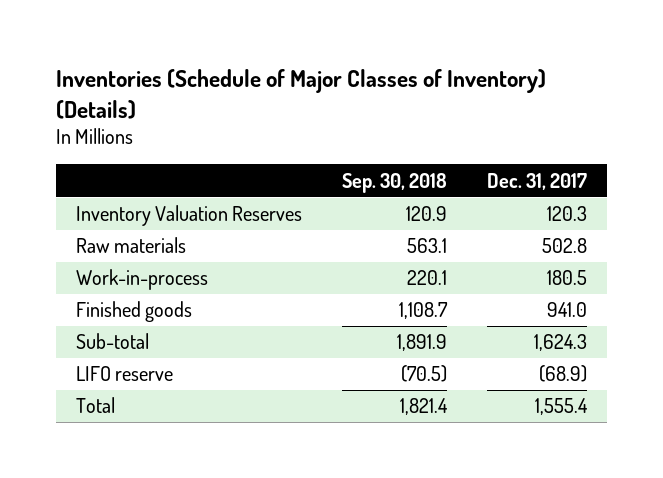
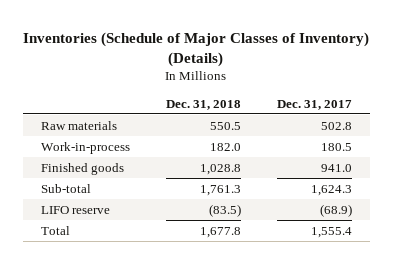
- | Sep. 30, 2018 | Dec. 31, 2017
+ | Dec. 31, 2018 | Dec. 31, 2017
- Inventory Valuation Reserves | 120.9 | 120.3

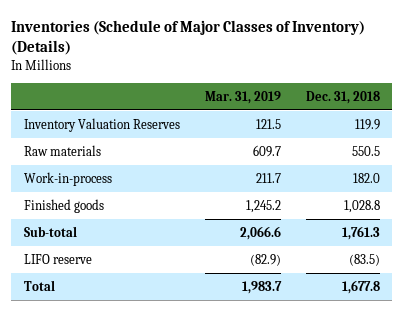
- | Dec. 31, 2018 | Dec. 31, 2017
+ | Mar. 31, 2019 | Dec. 31, 2018
+ Inventory Valuation Reserves | 121.5 | 119.9

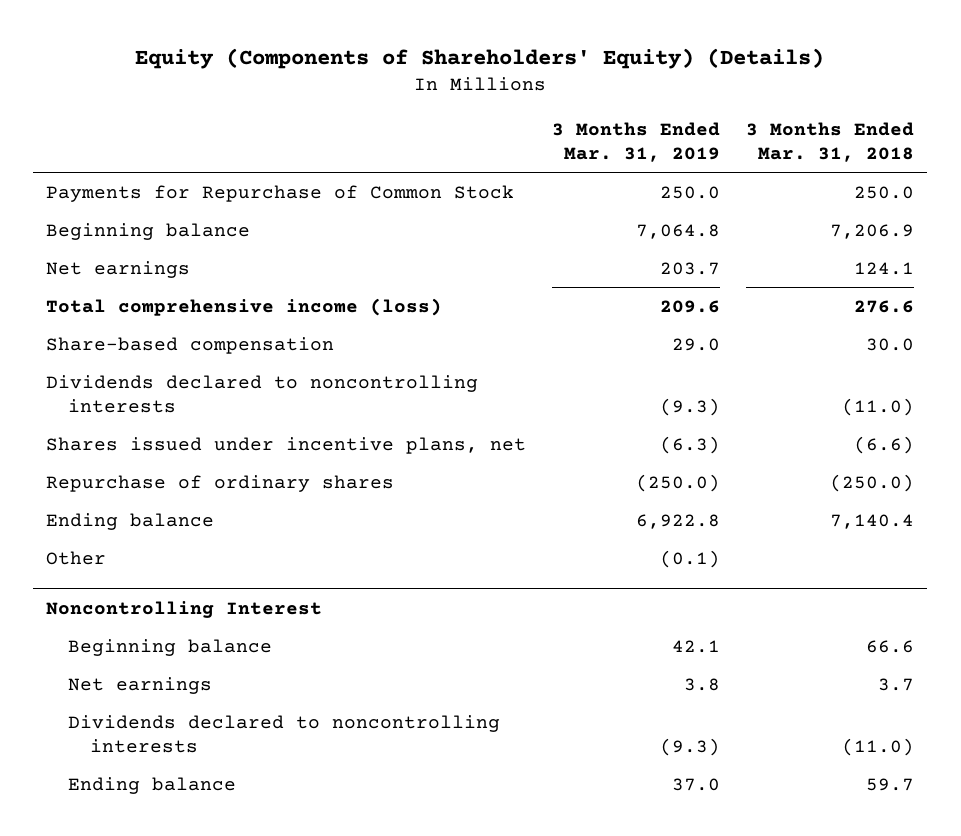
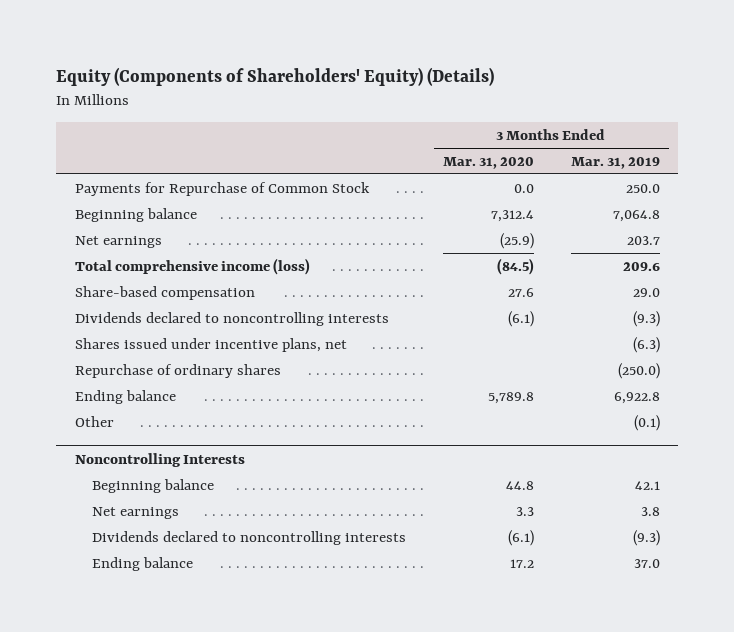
- | 3 Months Ended Mar. 31, 2019 | 3 Months Ended Mar. 31, 2018
+ | 3 Months Ended Mar. 31, 2020 | 3 Months Ended Mar. 31, 2019
- Noncontrolling Interest
+ Noncontrolling Interests

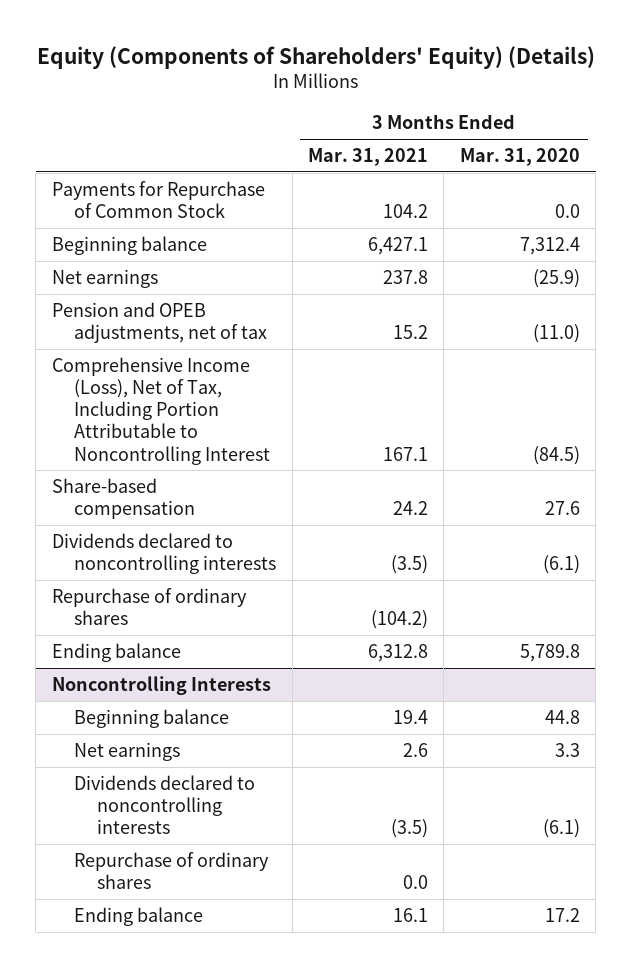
- | 3 Months Ended Mar. 31, 2020 | 3 Months Ended Mar. 31, 2019
+ | 3 Months Ended Mar. 31, 2021 | 3 Months Ended Mar. 31, 2020
- Total comprehensive income (loss) | (84.5) | 209.6
+ Pension and OPEB adjustments, net of tax | 15.2 | (11.0)
+ Comprehensive Income (Loss), Net of Tax, Including Portion Attributable to Noncontrolling Interest | 167.1 | (84.5)
- Shares issued under incentive plans, net | | (6.3)
- Other | | (0.1)
@ Noncontrolling Interests
+ Repurchase of ordinary shares | 0.0 |

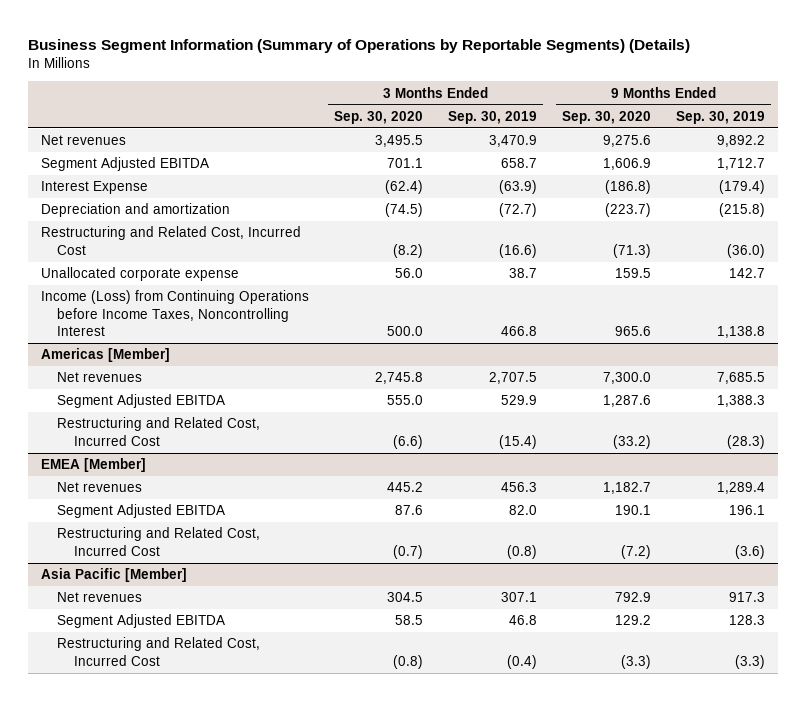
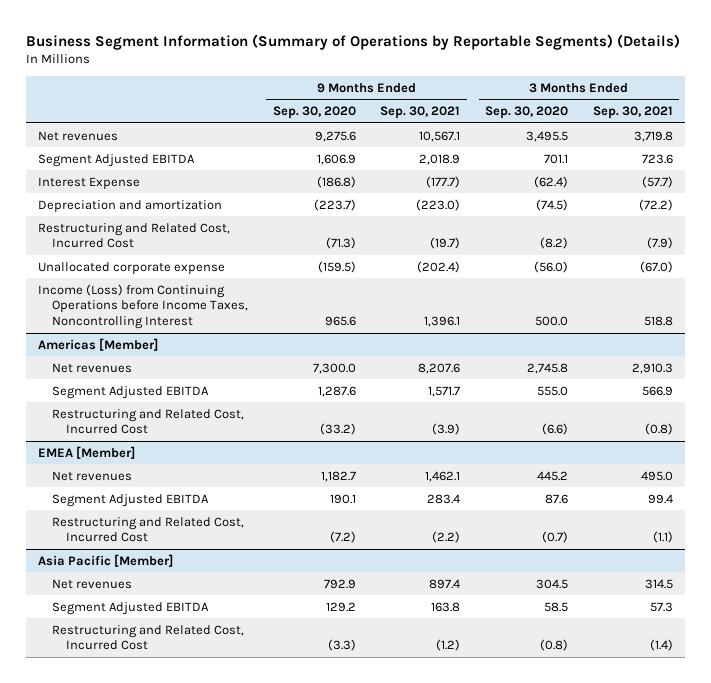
- | 3 Months Ended Sep. 30, 2020 | 3 Months Ended Sep. 30, 2019 | 9 Months Ended Sep. 30, 2020 | 9 Months Ended Sep. 30, 2019
+ | 9 Months Ended Sep. 30, 2020 | 9 Months Ended Sep. 30, 2021 | 3 Months Ended Sep. 30, 2020 | 3 Months Ended Sep. 30, 2021
- Unallocated corporate expense | 56.0 | 38.7 | 159.5 | 142.7
+ Unallocated corporate expense | (159.5) | (202.4) | (56.0) | (67.0)

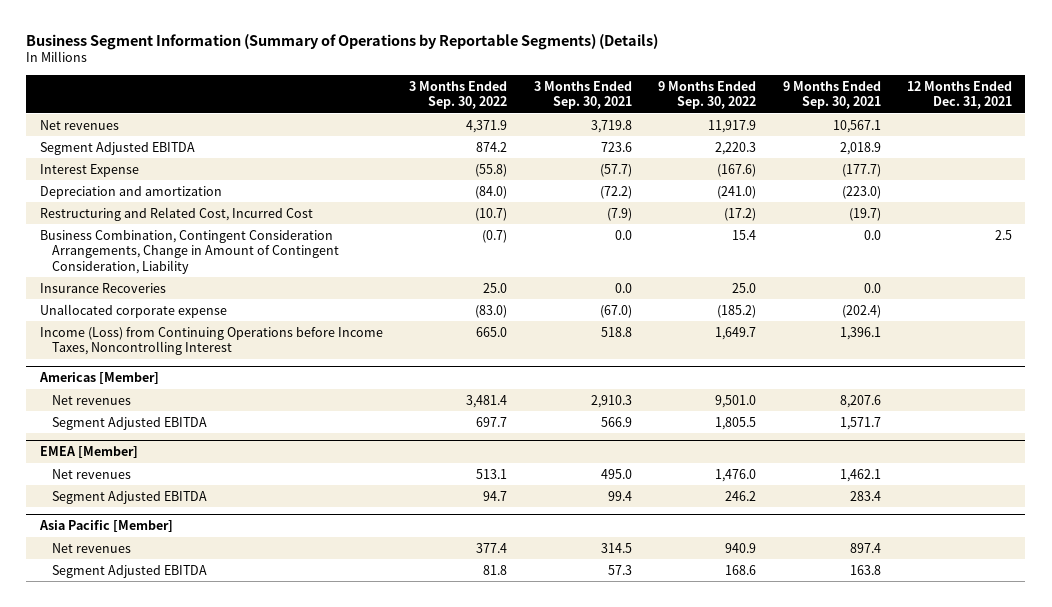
- | 9 Months Ended Sep. 30, 2020 | 9 Months Ended Sep. 30, 2021 | 3 Months Ended Sep. 30, 2020 | 3 Months Ended Sep. 30, 2021
+ | 3 Months Ended Sep. 30, 2022 | 3 Months Ended Sep. 30, 2021 | 9 Months Ended Sep. 30, 2022 | 9 Months Ended Sep. 30, 2021 | 12 Months Ended Dec. 31, 2021
+ Business Combination, Contingent Consideration Arrangements, Change in Amount of Contingent Consideration, Liability | (0.7) | 0.0 | 15.4 | 0.0 | 2.5
+ Insurance Recoveries | 25.0 | 0.0 | 25.0 | 0.0 |
@ Americas [Member]
- Restructuring and Related Cost, Incurred Cost | (33.2) | (3.9) | (6.6) | (0.8)
@ EMEA [Member]
- Restructuring and Related Cost, Incurred Cost | (7.2) | (2.2) | (0.7) | (1.1)
@ Asia Pacific [Member]
- Restructuring and Related Cost, Incurred Cost | (3.3) | (1.2) | (0.8) | (1.4)

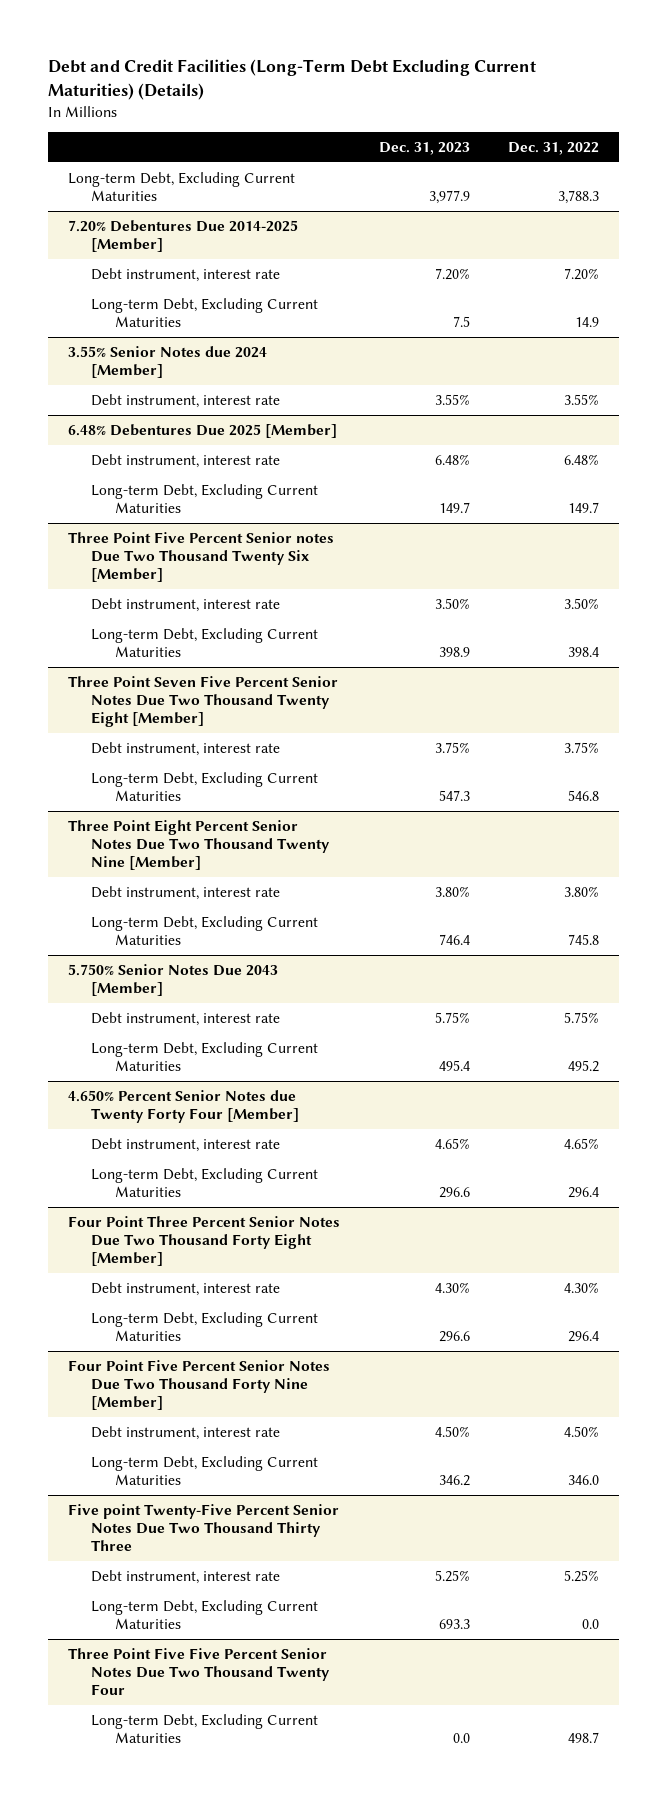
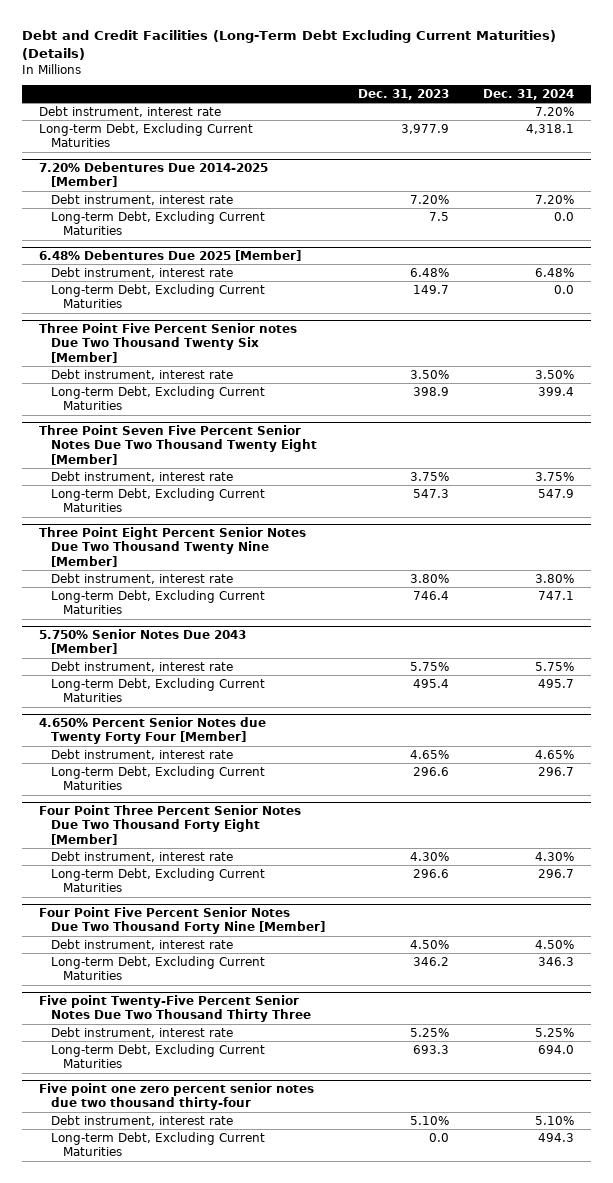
- | Dec. 31, 2023 | Dec. 31, 2022
+ | Dec. 31, 2023 | Dec. 31, 2024
+ Debt instrument, interest rate | | 7.20%
- 3.55% Senior Notes due 2024 [Member]
- Debt instrument, interest rate | 3.55% | 3.55%
- Three Point Five Five Percent Senior Notes Due Two Thousand Twenty Four
+ Five point one zero percent senior notes due two thousand thirty-four
+ Debt instrument, interest rate | 5.10% | 5.10%

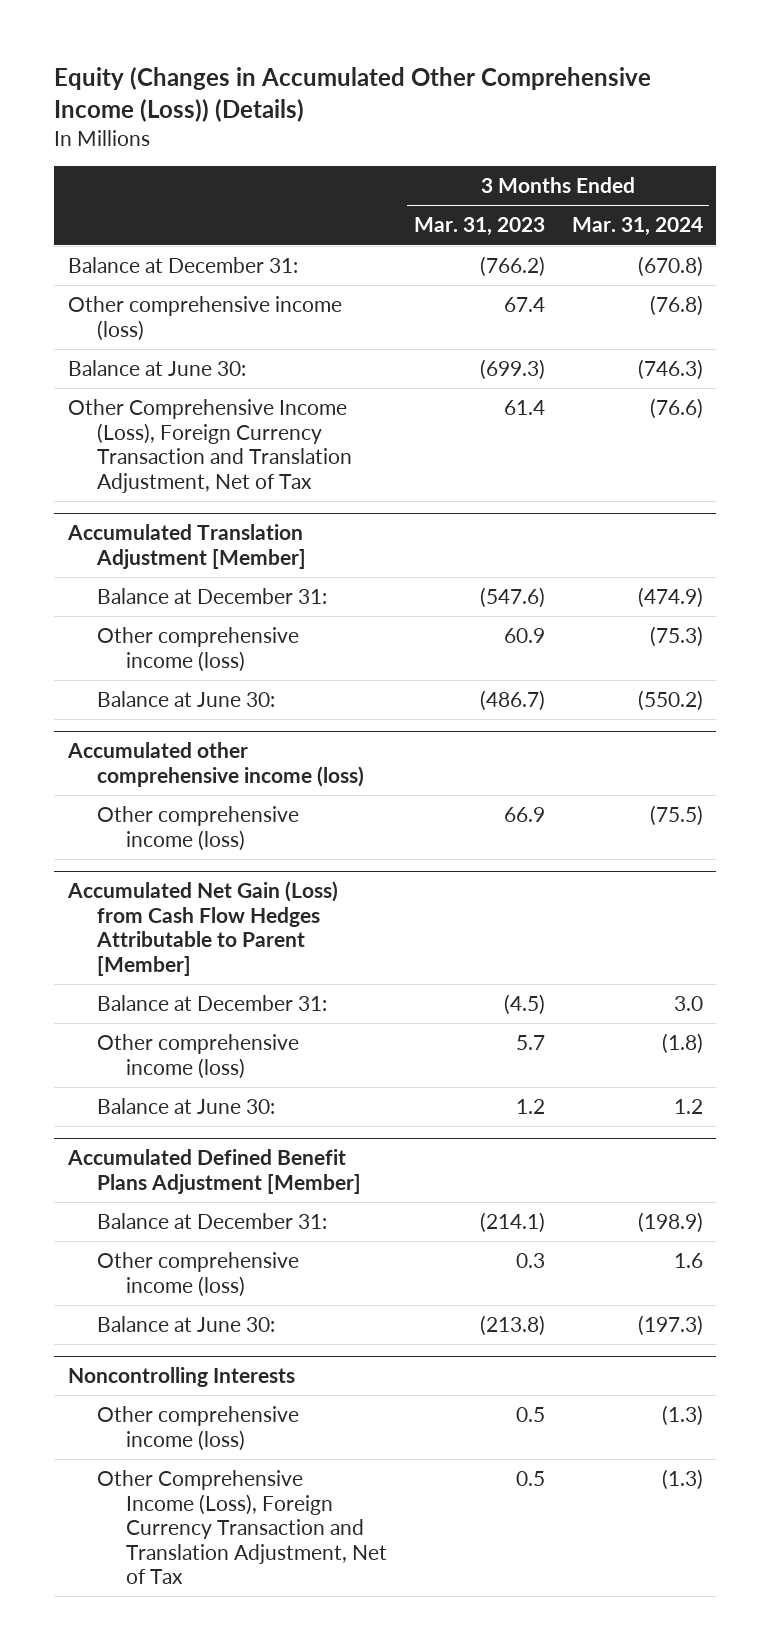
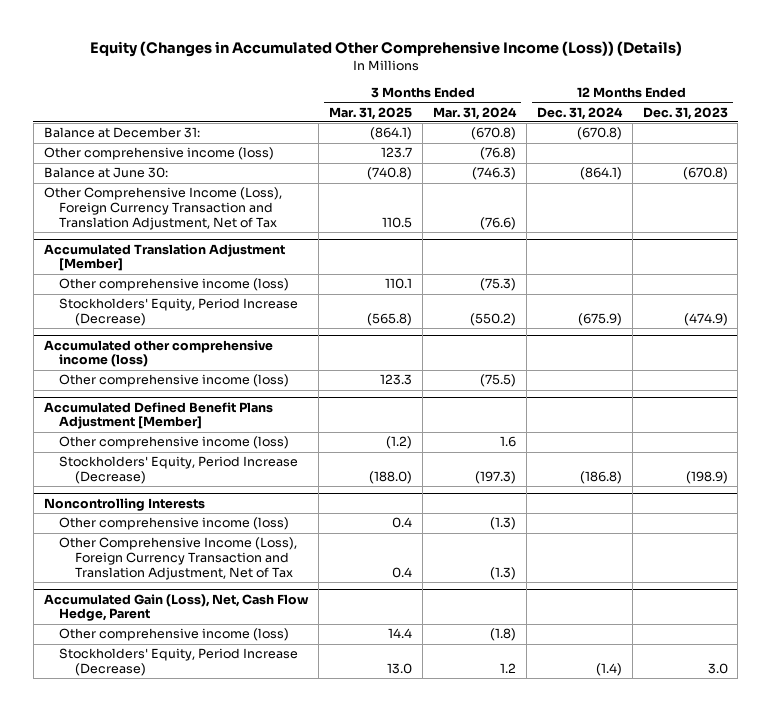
- | 3 Months Ended Mar. 31, 2023 | 3 Months Ended Mar. 31, 2024
+ | 3 Months Ended Mar. 31, 2025 | 3 Months Ended Mar. 31, 2024 | 12 Months Ended Dec. 31, 2024 | 12 Months Ended Dec. 31, 2023
@ Accumulated Translation Adjustment [Member]
- Balance at December 31: | (547.6) | (474.9)
- Balance at June 30: | (486.7) | (550.2)
+ Stockholders' Equity, Period Increase (Decrease) | (565.8) | (550.2) | (675.9) | (474.9)
- Accumulated Net Gain (Loss) from Cash Flow Hedges Attributable to Parent [Member]
- Balance at December 31: | (4.5) | 3.0
- Other comprehensive income (loss) | 5.7 | (1.8)
- Balance at June 30: | 1.2 | 1.2
@ Accumulated Defined Benefit Plans Adjustment [Member]
- Balance at December 31: | (214.1) | (198.9)
- Balance at June 30: | (213.8) | (197.3)
+ Stockholders' Equity, Period Increase (Decrease) | (188.0) | (197.3) | (186.8) | (198.9)
+ Accumulated Gain (Loss), Net, Cash Flow Hedge, Parent
+ Other comprehensive income (loss) | 14.4 | (1.8) | |
+ Stockholders' Equity, Period Increase (Decrease) | 13.0 | 1.2 | (1.4) | 3.0

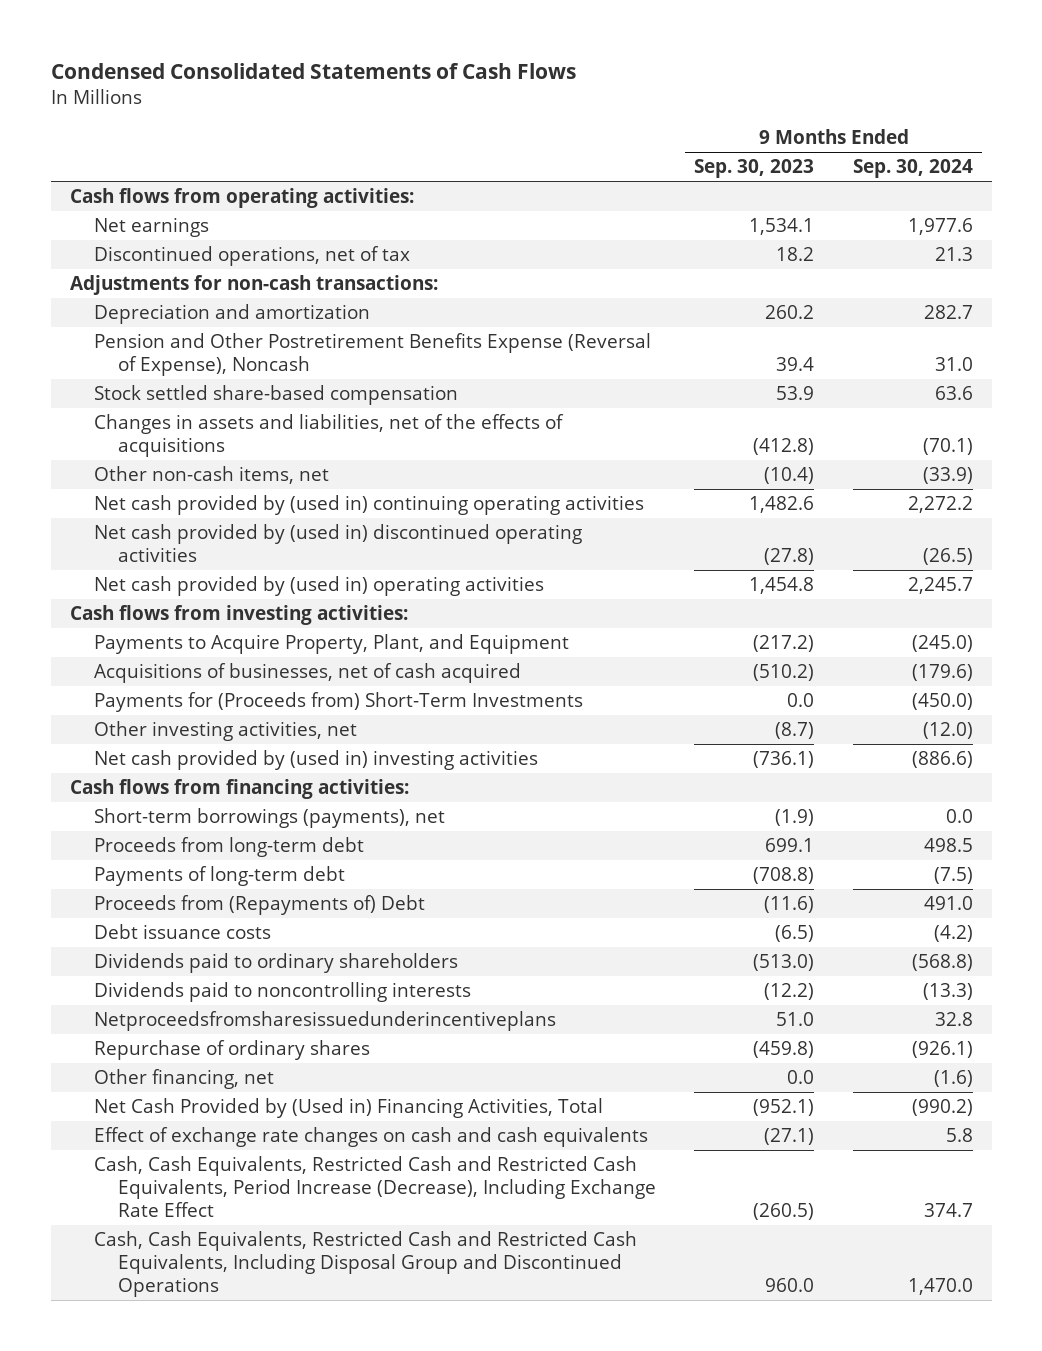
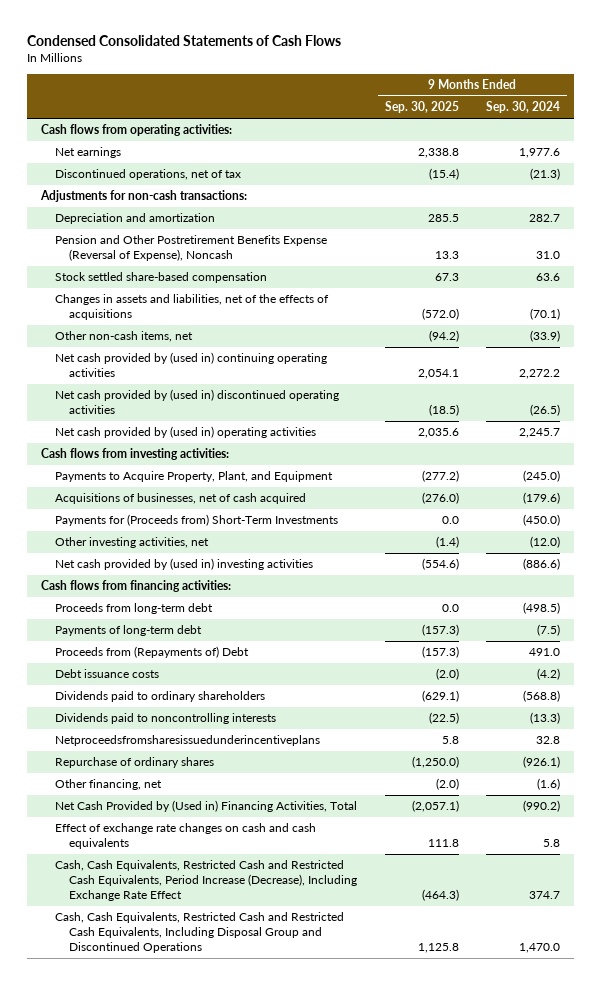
- | 9 Months Ended Sep. 30, 2023 | 9 Months Ended Sep. 30, 2024
+ | 9 Months Ended Sep. 30, 2025 | 9 Months Ended Sep. 30, 2024
- Discontinued operations, net of tax | 18.2 | 21.3
+ Discontinued operations, net of tax | (15.4) | (21.3)
- Short-term borrowings (payments), net | (1.9) | 0.0
- Proceeds from long-term debt | 699.1 | 498.5
+ Proceeds from long-term debt | 0.0 | (498.5)

